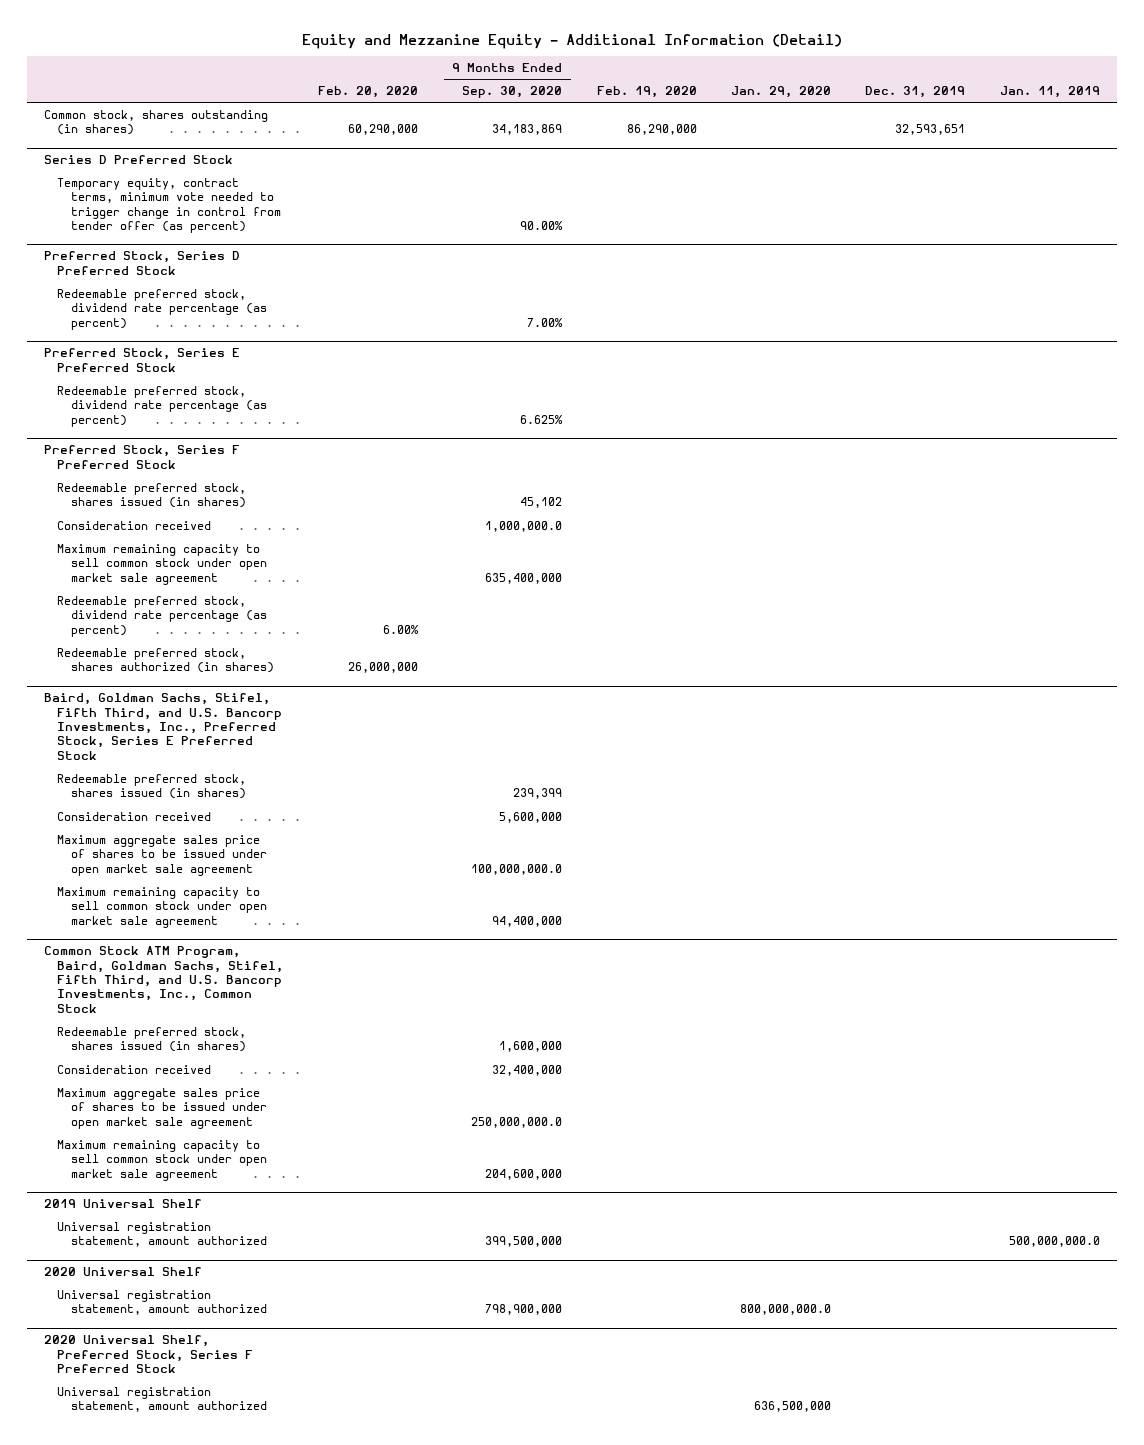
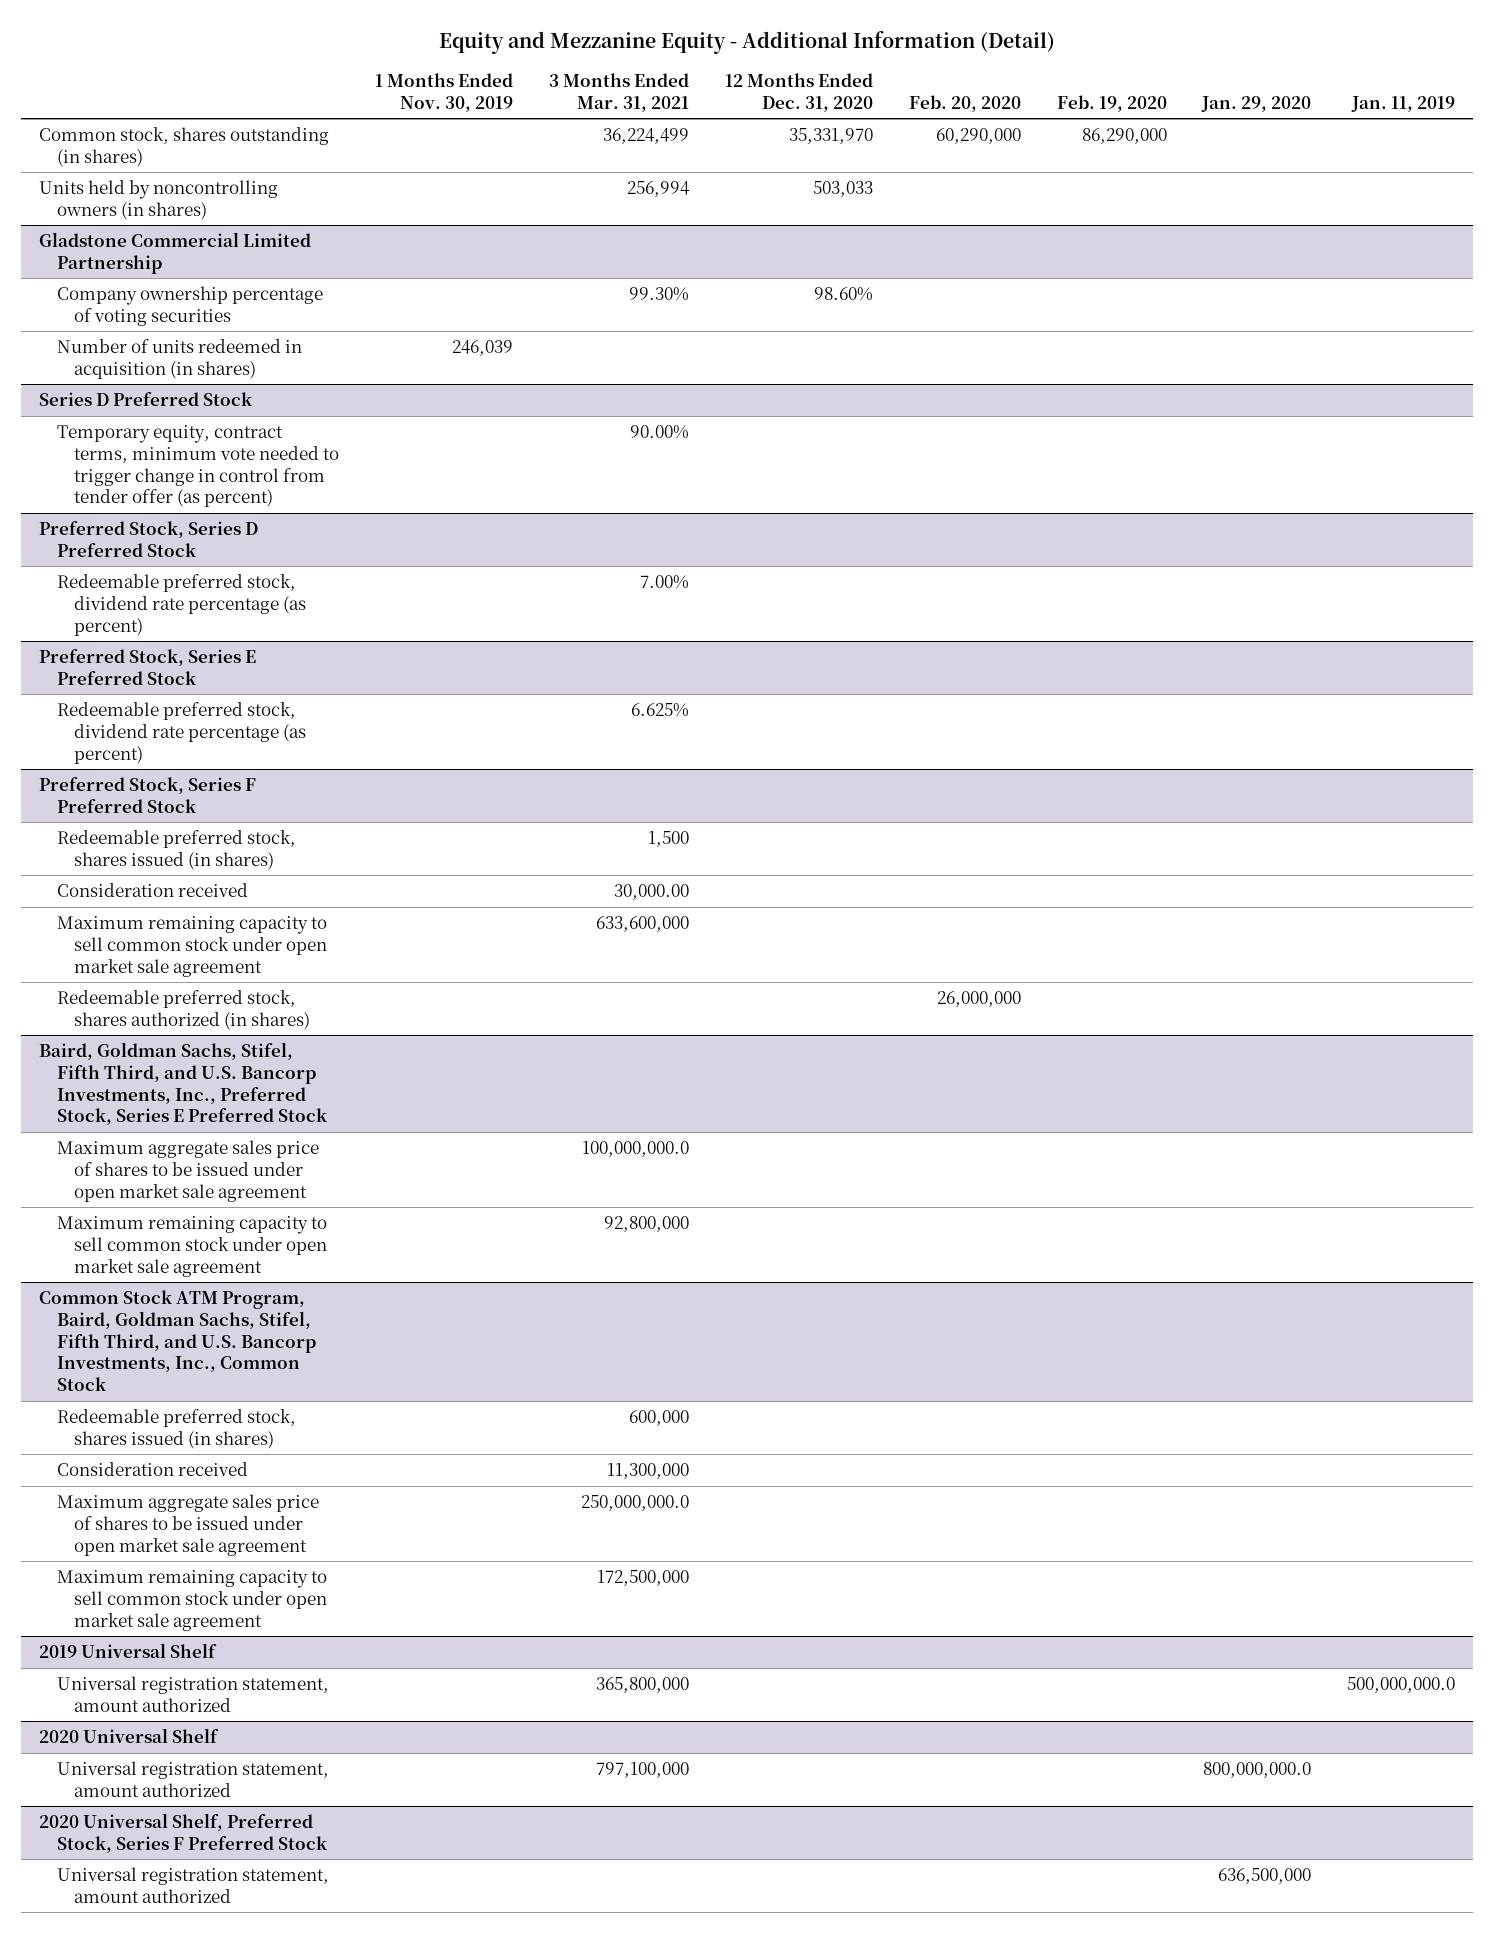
- | Feb. 20, 2020 | 9 Months Ended Sep. 30, 2020 | Feb. 19, 2020 | Jan. 29, 2020 | Dec. 31, 2019 | Jan. 11, 2019
+ | 1 Months Ended Nov. 30, 2019 | 3 Months Ended Mar. 31, 2021 | 12 Months Ended Dec. 31, 2020 | Feb. 20, 2020 | Feb. 19, 2020 | Jan. 29, 2020 | Jan. 11, 2019
+ Units held by noncontrolling owners (in shares) | | 256,994 | 503,033 | | | |
+ Gladstone Commercial Limited Partnership
+ Company ownership percentage of voting securities | | 99.30% | 98.60% | | | |
+ Number of units redeemed in acquisition (in shares) | 246,039 | | | | | |
@ Preferred Stock, Series F Preferred Stock
- Redeemable preferred stock, dividend rate percentage (as percent) | 6.00% | | | | |
@ Baird, Goldman Sachs, Stifel, Fifth Third, and U.S. Bancorp Investments, Inc., Preferred Stock, Series E Preferred Stock
- Redeemable preferred stock, shares issued (in shares) | | 239,399 | | | |
- Consideration received | | 5,600,000 | | | |

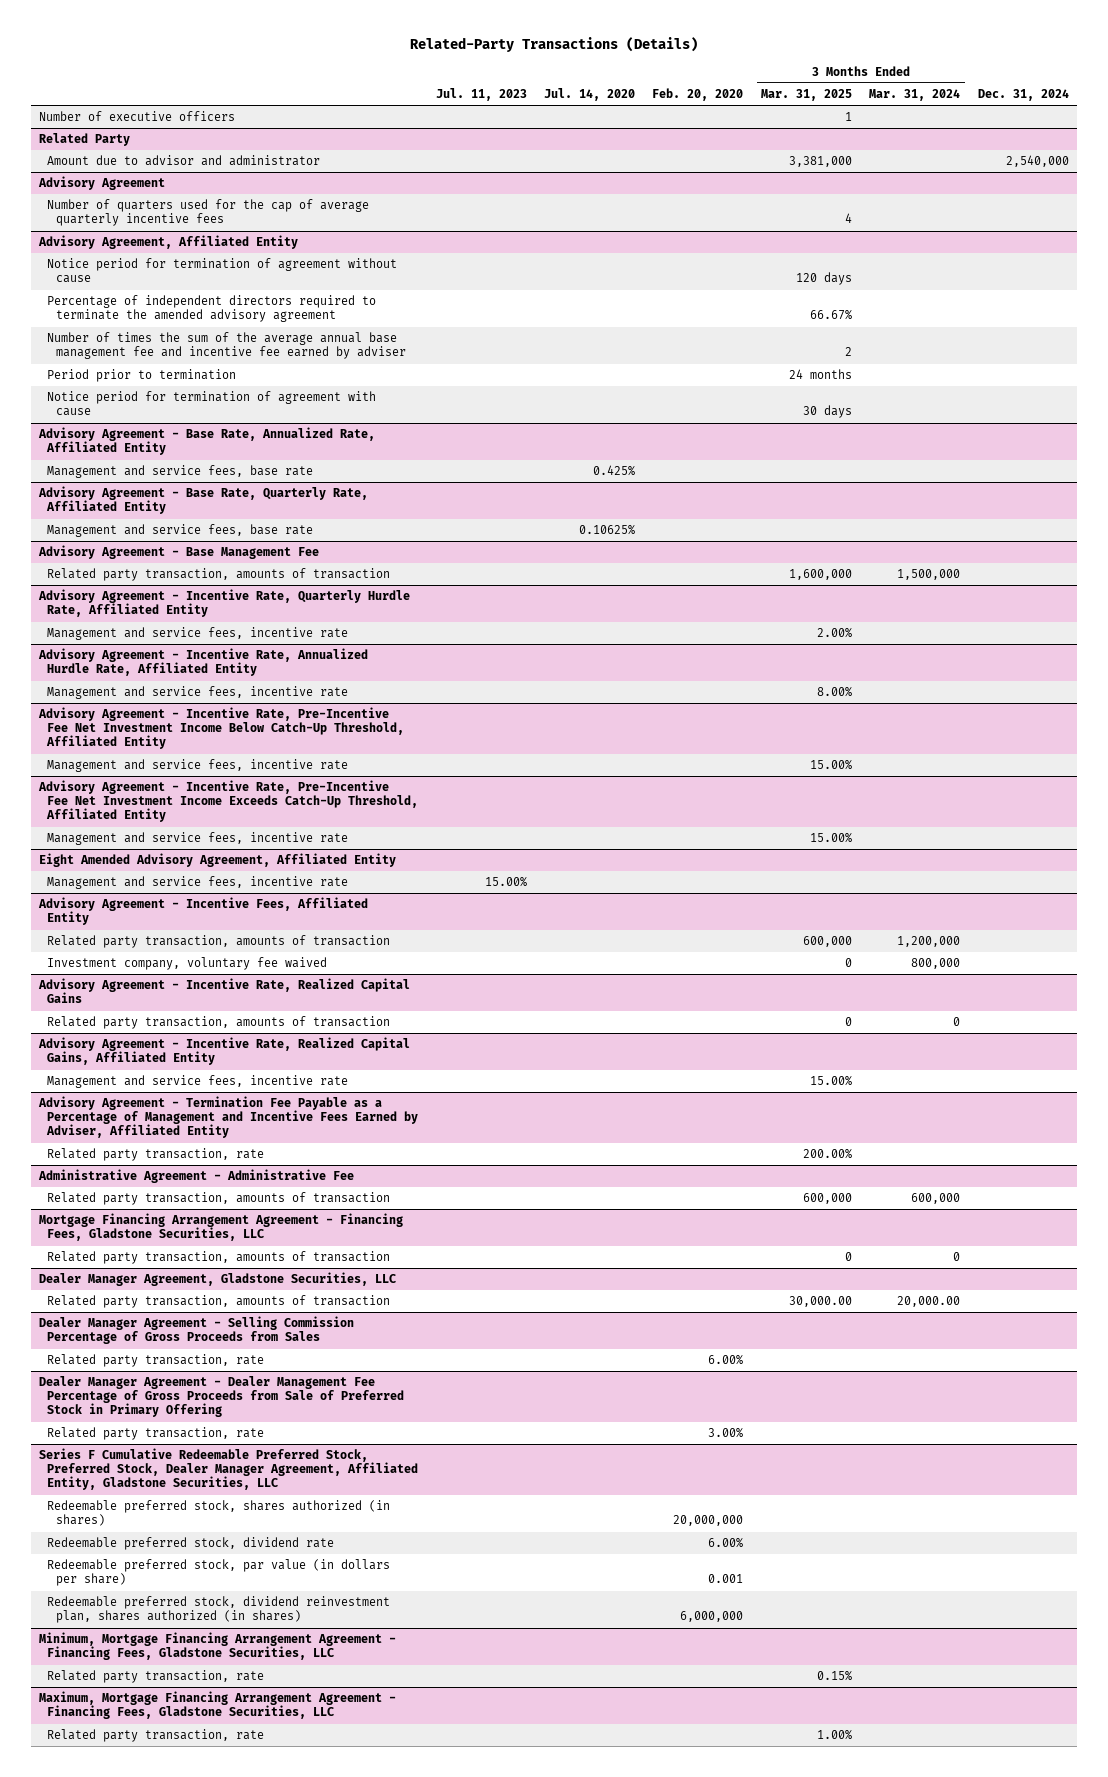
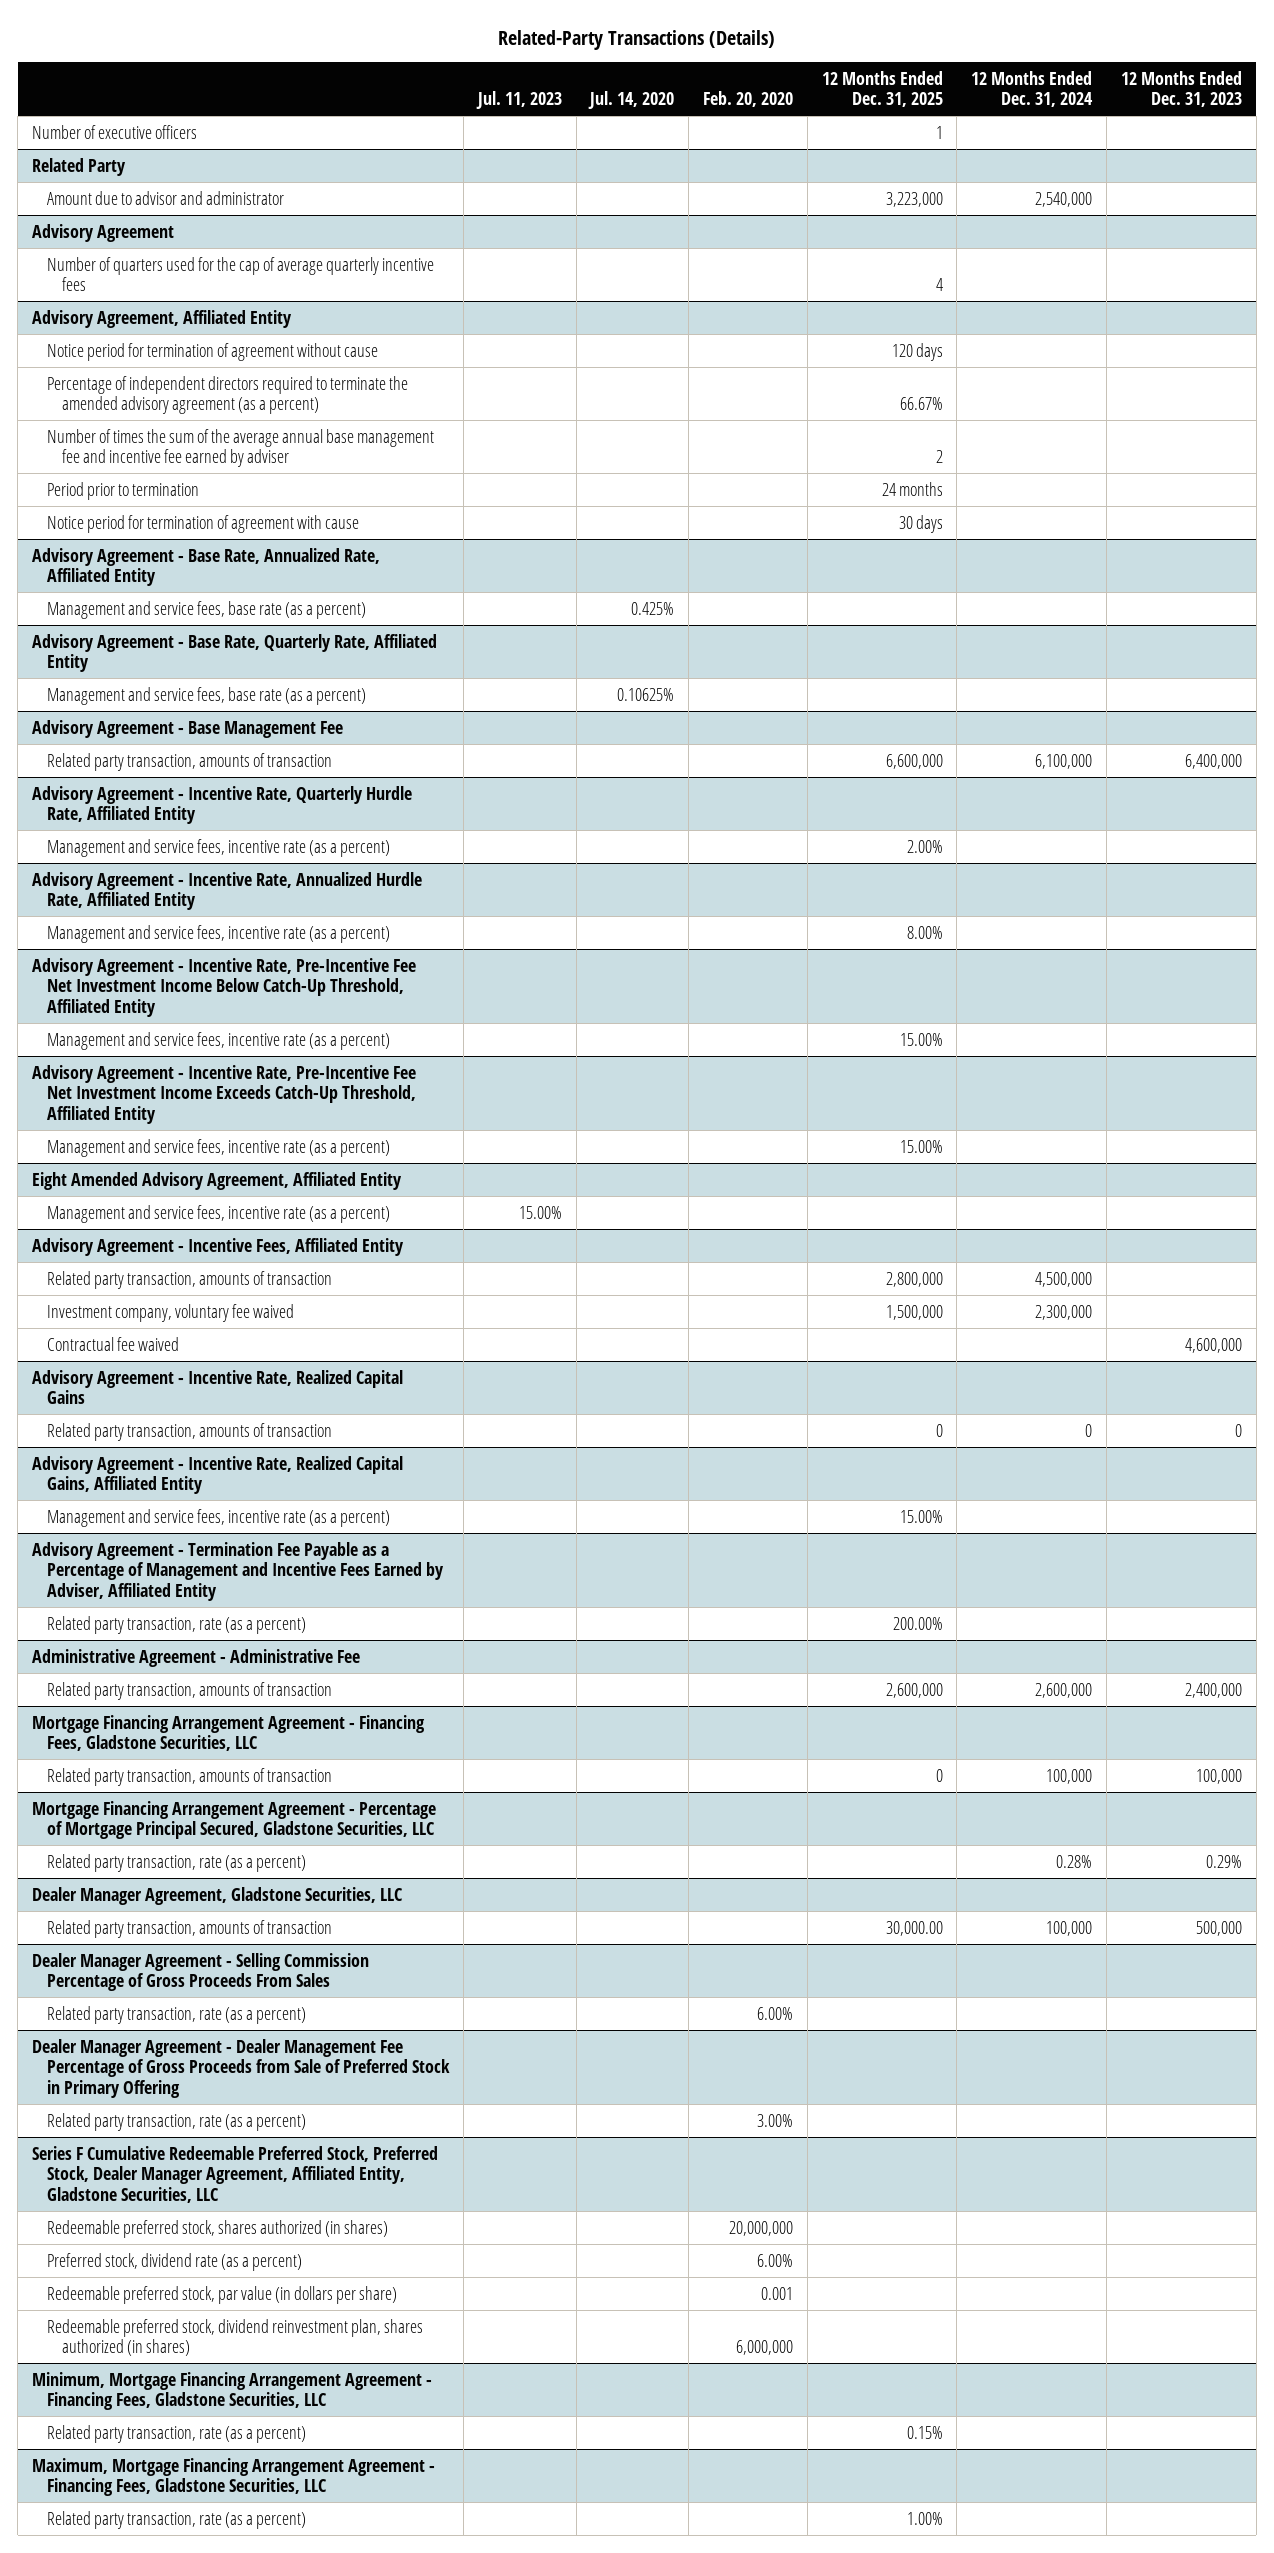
- | Jul. 11, 2023 | Jul. 14, 2020 | Feb. 20, 2020 | 3 Months Ended Mar. 31, 2025 | 3 Months Ended Mar. 31, 2024 | Dec. 31, 2024
+ | Jul. 11, 2023 | Jul. 14, 2020 | Feb. 20, 2020 | 12 Months Ended Dec. 31, 2025 | 12 Months Ended Dec. 31, 2024 | 12 Months Ended Dec. 31, 2023
@ Advisory Agreement, Affiliated Entity
- Percentage of independent directors required to terminate the amended advisory agreement | | | | 66.67% | |
+ Percentage of independent directors required to terminate the amended advisory agreement (as a percent) | | | | 66.67% | |
@ Advisory Agreement - Base Rate, Annualized Rate, Affiliated Entity
- Management and service fees, base rate | | 0.425% | | | |
+ Management and service fees, base rate (as a percent) | | 0.425% | | | |
@ Advisory Agreement - Base Rate, Quarterly Rate, Affiliated Entity
- Management and service fees, base rate | | 0.10625% | | | |
+ Management and service fees, base rate (as a percent) | | 0.10625% | | | |
@ Advisory Agreement - Incentive Rate, Quarterly Hurdle Rate, Affiliated Entity
- Management and service fees, incentive rate | | | | 2.00% | |
+ Management and service fees, incentive rate (as a percent) | | | | 2.00% | |
@ Advisory Agreement - Incentive Rate, Annualized Hurdle Rate, Affiliated Entity
- Management and service fees, incentive rate | | | | 8.00% | |
+ Management and service fees, incentive rate (as a percent) | | | | 8.00% | |
@ Advisory Agreement - Incentive Rate, Pre-Incentive Fee Net Investment Income Below Catch-Up Threshold, Affiliated Entity
- Management and service fees, incentive rate | | | | 15.00% | |
+ Management and service fees, incentive rate (as a percent) | | | | 15.00% | |
@ Advisory Agreement - Incentive Rate, Pre-Incentive Fee Net Investment Income Exceeds Catch-Up Threshold, Affiliated Entity
- Management and service fees, incentive rate | | | | 15.00% | |
+ Management and service fees, incentive rate (as a percent) | | | | 15.00% | |
@ Eight Amended Advisory Agreement, Affiliated Entity
- Management and service fees, incentive rate | 15.00% | | | | |
+ Management and service fees, incentive rate (as a percent) | 15.00% | | | | |
@ Advisory Agreement - Incentive Fees, Affiliated Entity
+ Contractual fee waived | | | | | | 4,600,000
@ Advisory Agreement - Incentive Rate, Realized Capital Gains, Affiliated Entity
- Management and service fees, incentive rate | | | | 15.00% | |
+ Management and service fees, incentive rate (as a percent) | | | | 15.00% | |
@ Advisory Agreement - Termination Fee Payable as a Percentage of Management and Incentive Fees Earned by Adviser, Affiliated Entity
- Related party transaction, rate | | | | 200.00% | |
+ Related party transaction, rate (as a percent) | | | | 200.00% | |
+ Mortgage Financing Arrangement Agreement - Percentage of Mortgage Principal Secured, Gladstone Securities, LLC
+ Related party transaction, rate (as a percent) | | | | | 0.28% | 0.29%
- Dealer Manager Agreement - Selling Commission Percentage of Gross Proceeds from Sales
- Related party transaction, rate | | | 6.00% | | |
+ Dealer Manager Agreement - Selling Commission Percentage of Gross Proceeds From Sales
+ Related party transaction, rate (as a percent) | | | 6.00% | | |
@ Dealer Manager Agreement - Dealer Management Fee Percentage of Gross Proceeds from Sale of Preferred Stock in Primary Offering
- Related party transaction, rate | | | 3.00% | | |
+ Related party transaction, rate (as a percent) | | | 3.00% | | |
@ Series F Cumulative Redeemable Preferred Stock, Preferred Stock, Dealer Manager Agreement, Affiliated Entity, Gladstone Securities, LLC
- Redeemable preferred stock, dividend rate | | | 6.00% | | |
+ Preferred stock, dividend rate (as a percent) | | | 6.00% | | |
@ Minimum, Mortgage Financing Arrangement Agreement - Financing Fees, Gladstone Securities, LLC
- Related party transaction, rate | | | | 0.15% | |
+ Related party transaction, rate (as a percent) | | | | 0.15% | |
@ Maximum, Mortgage Financing Arrangement Agreement - Financing Fees, Gladstone Securities, LLC
- Related party transaction, rate | | | | 1.00% | |
+ Related party transaction, rate (as a percent) | | | | 1.00% | |

